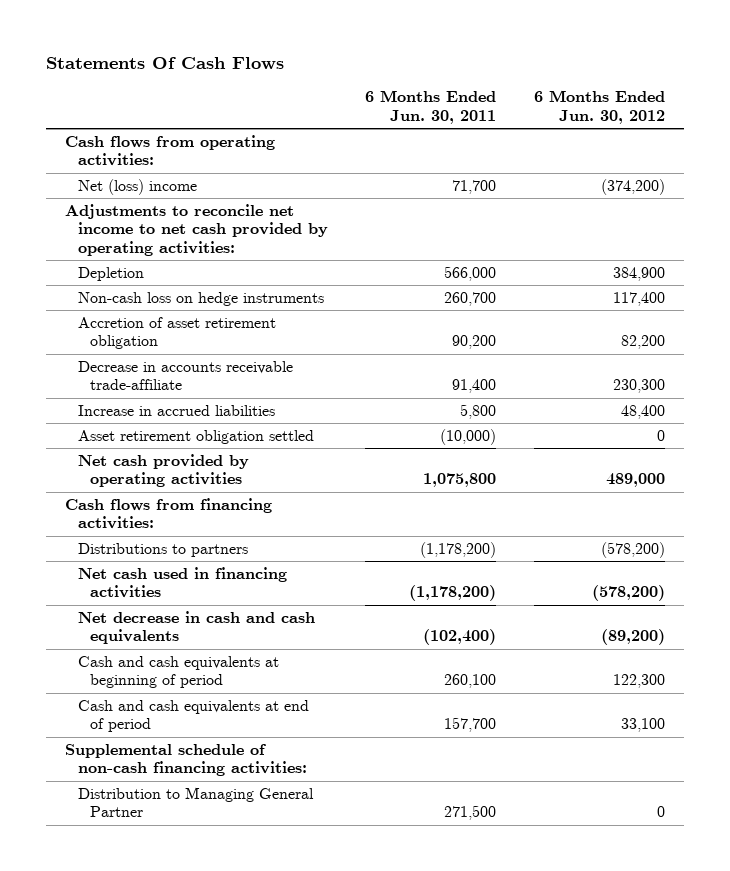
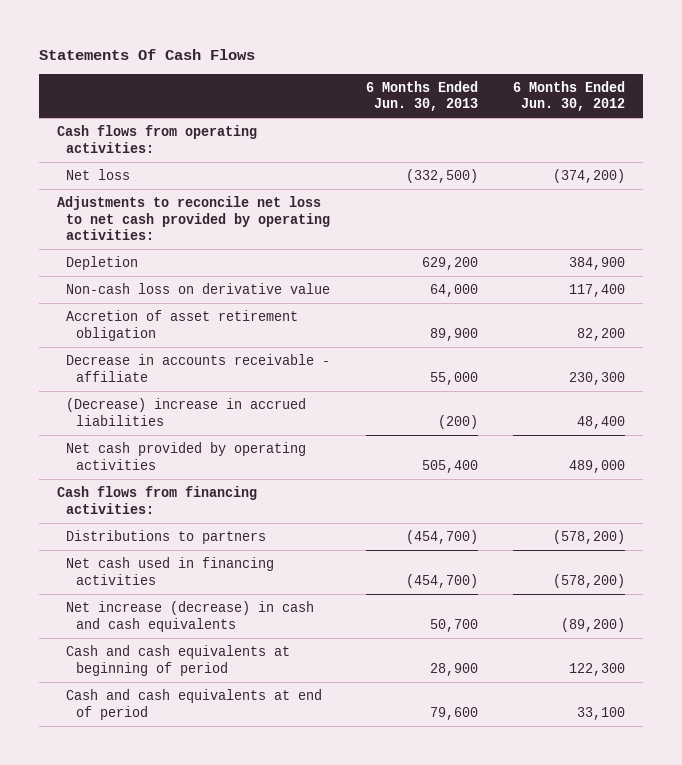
- | 6 Months Ended Jun. 30, 2011 | 6 Months Ended Jun. 30, 2012
+ | 6 Months Ended Jun. 30, 2013 | 6 Months Ended Jun. 30, 2012
- Net (loss) income | 71,700 | (374,200)
- Adjustments to reconcile net income to net cash provided by operating activities:
+ Net loss | (332,500) | (374,200)
+ Adjustments to reconcile net loss to net cash provided by operating activities:
- Non-cash loss on hedge instruments | 260,700 | 117,400
+ Non-cash loss on derivative value | 64,000 | 117,400
- Decrease in accounts receivable trade-affiliate | 91,400 | 230,300
- Increase in accrued liabilities | 5,800 | 48,400
- Asset retirement obligation settled | (10,000) | 0
+ Decrease in accounts receivable - affiliate | 55,000 | 230,300
+ (Decrease) increase in accrued liabilities | (200) | 48,400
- Net decrease in cash and cash equivalents | (102,400) | (89,200)
+ Net increase (decrease) in cash and cash equivalents | 50,700 | (89,200)
- Supplemental schedule of non-cash financing activities:
- Distribution to Managing General Partner | 271,500 | 0

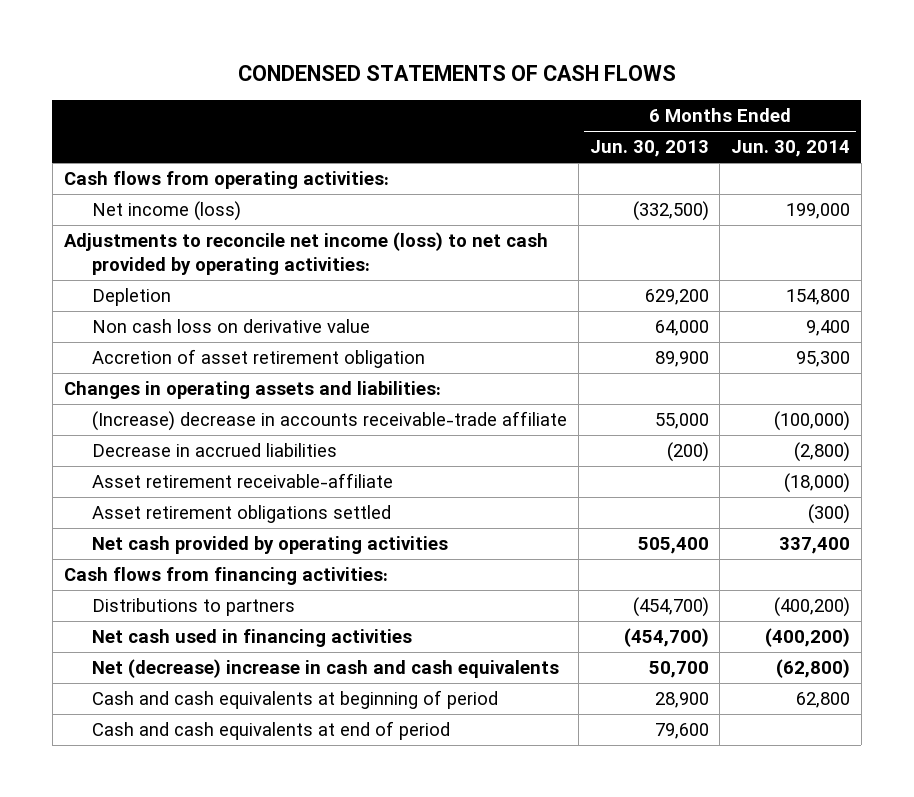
- Statements Of Cash Flows
+ CONDENSED STATEMENTS OF CASH FLOWS
- | 6 Months Ended Jun. 30, 2013 | 6 Months Ended Jun. 30, 2012
+ | 6 Months Ended Jun. 30, 2013 | 6 Months Ended Jun. 30, 2014
- Net loss | (332,500) | (374,200)
- Adjustments to reconcile net loss to net cash provided by operating activities:
+ Net income (loss) | (332,500) | 199,000
+ Adjustments to reconcile net income (loss) to net cash provided by operating activities:
- Non-cash loss on derivative value | 64,000 | 117,400
+ Non cash loss on derivative value | 64,000 | 9,400
- Decrease in accounts receivable - affiliate | 55,000 | 230,300
- (Decrease) increase in accrued liabilities | (200) | 48,400
+ Changes in operating assets and liabilities:
+ (Increase) decrease in accounts receivable-trade affiliate | 55,000 | (100,000)
+ Decrease in accrued liabilities | (200) | (2,800)
+ Asset retirement receivable-affiliate | | (18,000)
+ Asset retirement obligations settled | | (300)
- Net increase (decrease) in cash and cash equivalents | 50,700 | (89,200)
+ Net (decrease) increase in cash and cash equivalents | 50,700 | (62,800)

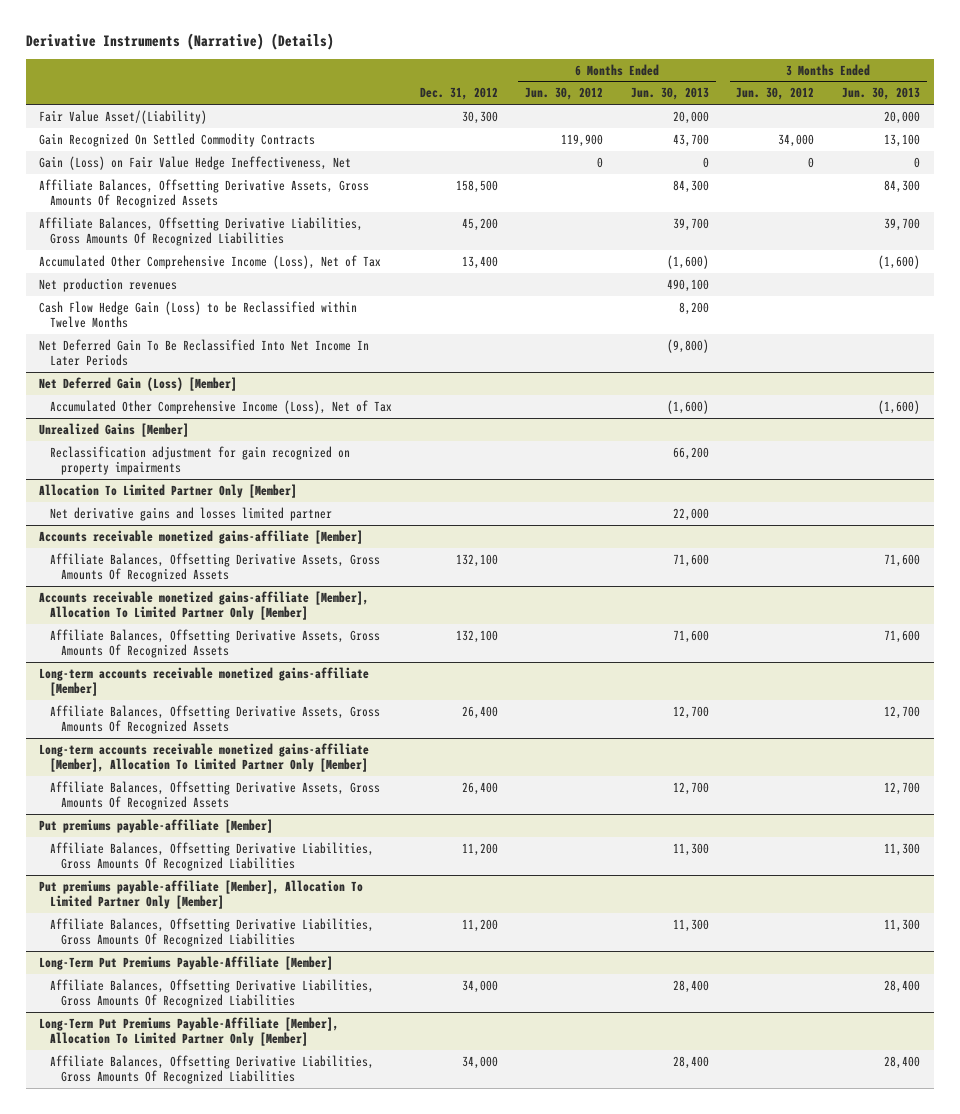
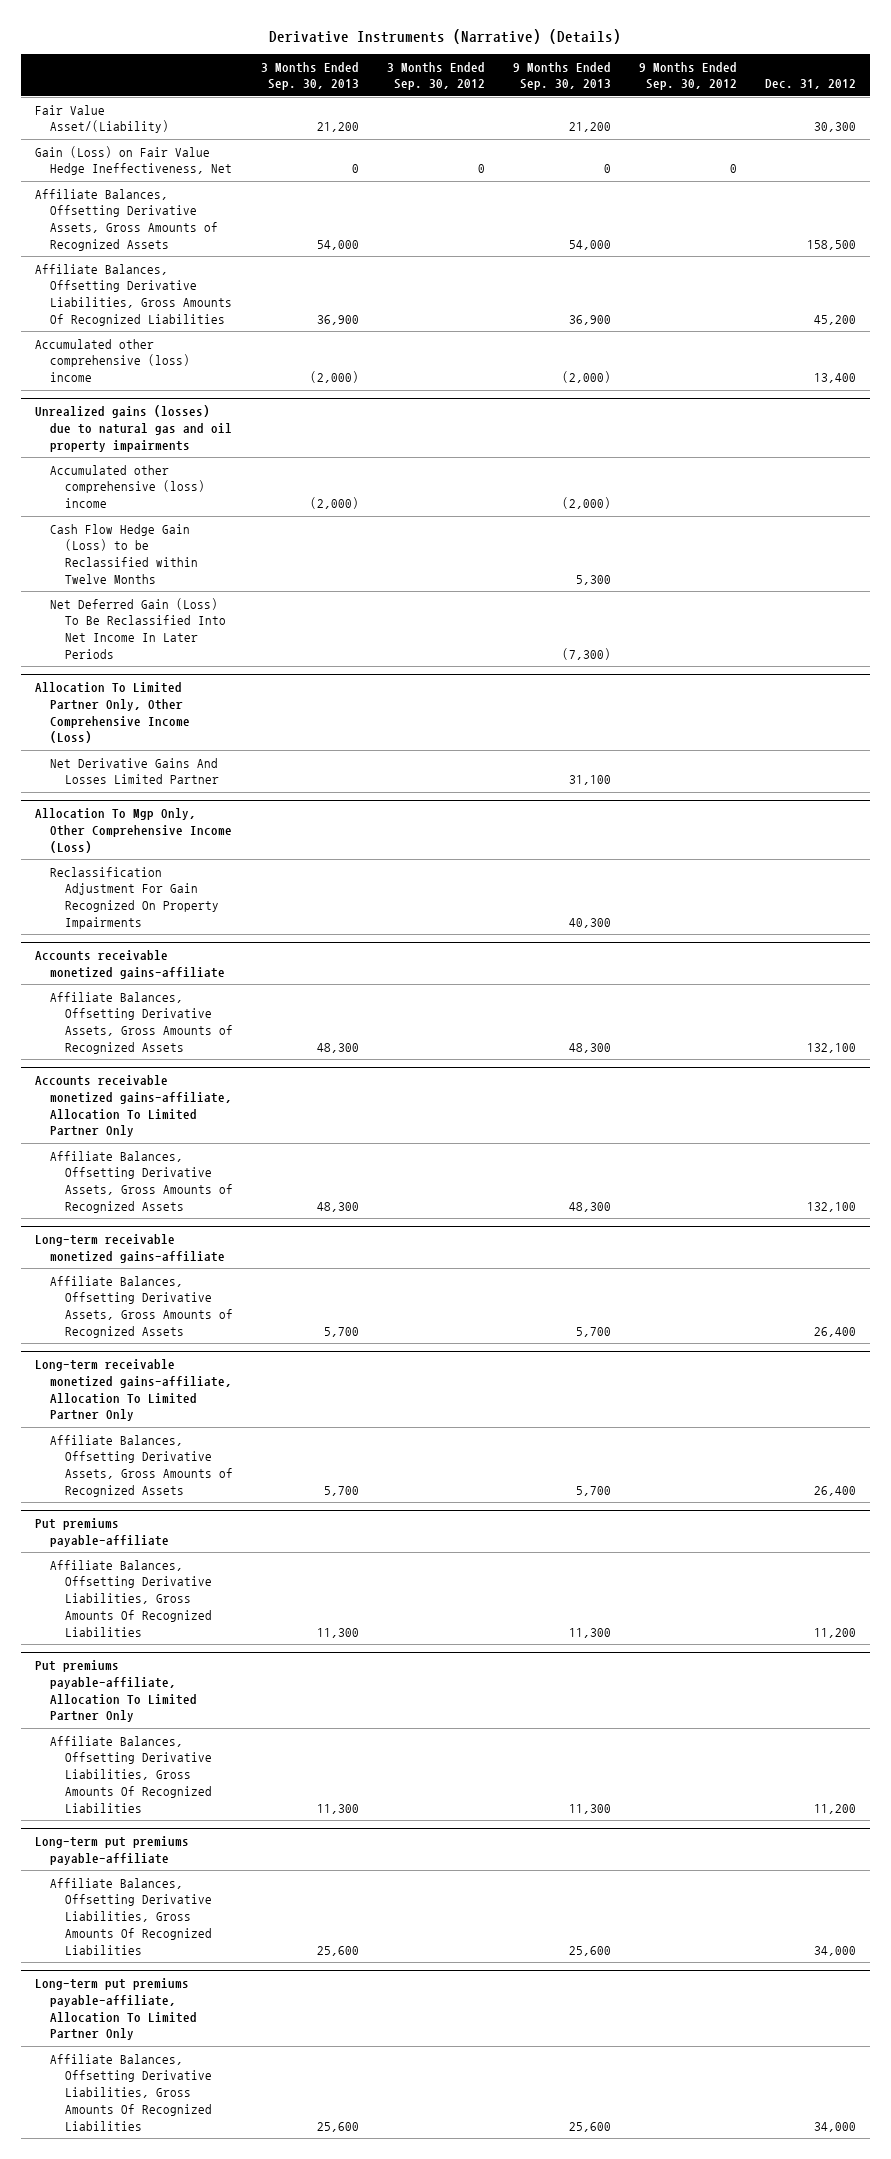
- | Dec. 31, 2012 | 6 Months Ended Jun. 30, 2012 | 6 Months Ended Jun. 30, 2013 | 3 Months Ended Jun. 30, 2012 | 3 Months Ended Jun. 30, 2013
+ | 3 Months Ended Sep. 30, 2013 | 3 Months Ended Sep. 30, 2012 | 9 Months Ended Sep. 30, 2013 | 9 Months Ended Sep. 30, 2012 | Dec. 31, 2012
- Gain Recognized On Settled Commodity Contracts | | 119,900 | 43,700 | 34,000 | 13,100
- Affiliate Balances, Offsetting Derivative Assets, Gross Amounts Of Recognized Assets | 158,500 | | 84,300 | | 84,300
+ Affiliate Balances, Offsetting Derivative Assets, Gross Amounts of Recognized Assets | 54,000 | | 54,000 | | 158,500
- Accumulated Other Comprehensive Income (Loss), Net of Tax | 13,400 | | (1,600) | | (1,600)
- Net production revenues | | | 490,100 | |
+ Accumulated other comprehensive (loss) income | (2,000) | | (2,000) | | 13,400
+ Unrealized gains (losses) due to natural gas and oil property impairments
+ Accumulated other comprehensive (loss) income | (2,000) | | (2,000) | |
- Net Deferred Gain To Be Reclassified Into Net Income In Later Periods | | | (9,800) | |
- Net Deferred Gain (Loss) [Member]
- Accumulated Other Comprehensive Income (Loss), Net of Tax | | | (1,600) | | (1,600)
- Unrealized Gains [Member]
- Reclassification adjustment for gain recognized on property impairments | | | 66,200 | |
- Allocation To Limited Partner Only [Member]
- Net derivative gains and losses limited partner | | | 22,000 | |
- Accounts receivable monetized gains-affiliate [Member]
- Affiliate Balances, Offsetting Derivative Assets, Gross Amounts Of Recognized Assets | 132,100 | | 71,600 | | 71,600
- Accounts receivable monetized gains-affiliate [Member], Allocation To Limited Partner Only [Member]
- Affiliate Balances, Offsetting Derivative Assets, Gross Amounts Of Recognized Assets | 132,100 | | 71,600 | | 71,600
- Long-term accounts receivable monetized gains-affiliate [Member]
- Affiliate Balances, Offsetting Derivative Assets, Gross Amounts Of Recognized Assets | 26,400 | | 12,700 | | 12,700
- Long-term accounts receivable monetized gains-affiliate [Member], Allocation To Limited Partner Only [Member]
- Affiliate Balances, Offsetting Derivative Assets, Gross Amounts Of Recognized Assets | 26,400 | | 12,700 | | 12,700
- Put premiums payable-affiliate [Member]
+ Net Deferred Gain (Loss) To Be Reclassified Into Net Income In Later Periods | | | (7,300) | |
+ Allocation To Limited Partner Only, Other Comprehensive Income (Loss)
+ Net Derivative Gains And Losses Limited Partner | | | 31,100 | |
+ Allocation To Mgp Only, Other Comprehensive Income (Loss)
+ Reclassification Adjustment For Gain Recognized On Property Impairments | | | 40,300 | |
+ Accounts receivable monetized gains-affiliate
+ Affiliate Balances, Offsetting Derivative Assets, Gross Amounts of Recognized Assets | 48,300 | | 48,300 | | 132,100
+ Accounts receivable monetized gains-affiliate, Allocation To Limited Partner Only
+ Affiliate Balances, Offsetting Derivative Assets, Gross Amounts of Recognized Assets | 48,300 | | 48,300 | | 132,100
+ Long-term receivable monetized gains-affiliate
+ Affiliate Balances, Offsetting Derivative Assets, Gross Amounts of Recognized Assets | 5,700 | | 5,700 | | 26,400
+ Long-term receivable monetized gains-affiliate, Allocation To Limited Partner Only
+ Affiliate Balances, Offsetting Derivative Assets, Gross Amounts of Recognized Assets | 5,700 | | 5,700 | | 26,400
+ Put premiums payable-affiliate
- Put premiums payable-affiliate [Member], Allocation To Limited Partner Only [Member]
+ Put premiums payable-affiliate, Allocation To Limited Partner Only
- Long-Term Put Premiums Payable-Affiliate [Member]
+ Long-term put premiums payable-affiliate
- Long-Term Put Premiums Payable-Affiliate [Member], Allocation To Limited Partner Only [Member]
+ Long-term put premiums payable-affiliate, Allocation To Limited Partner Only

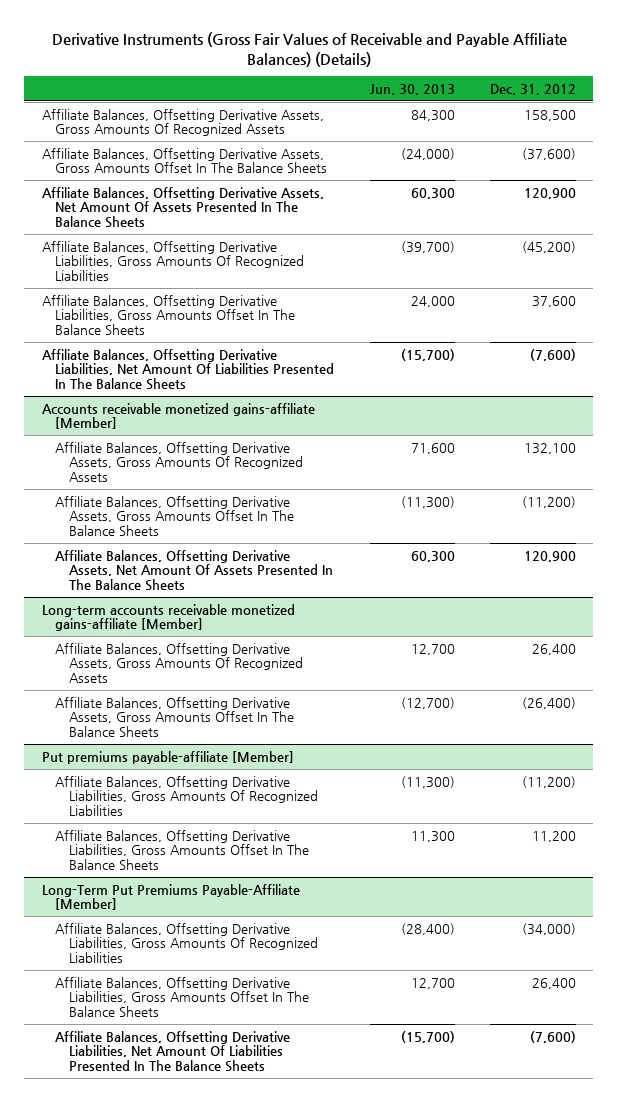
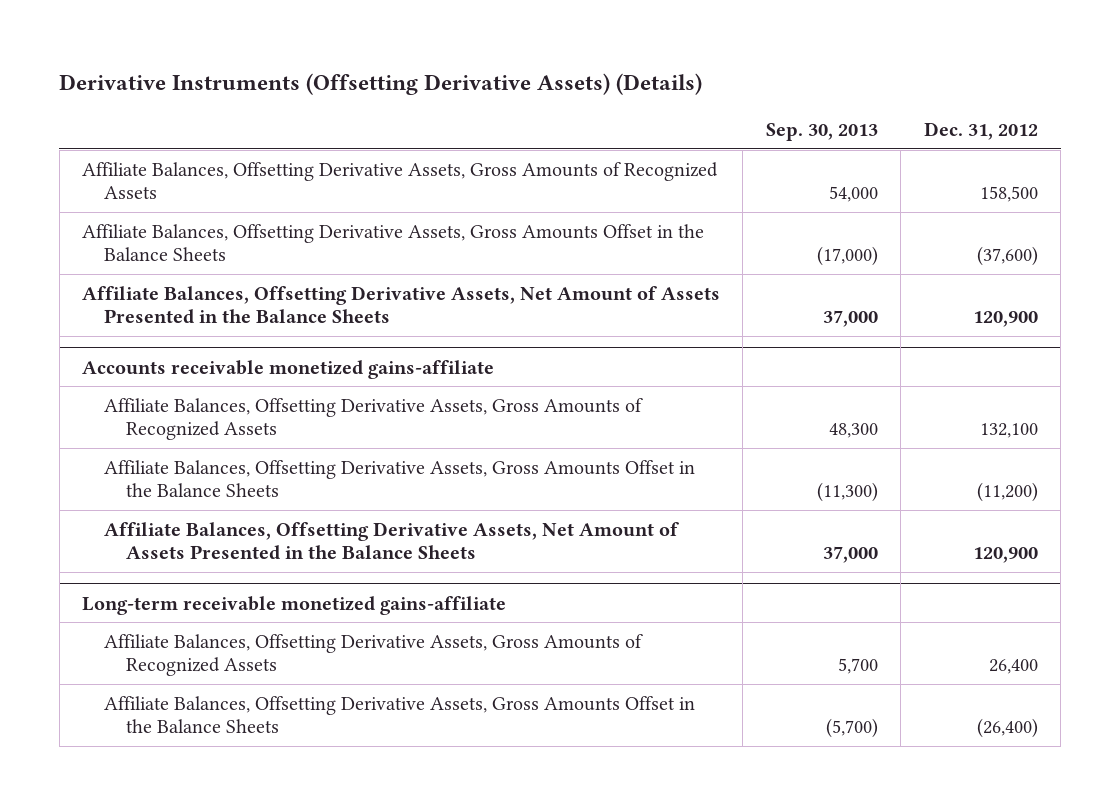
- Derivative Instruments (Gross Fair Values of Receivable and Payable Affiliate Balances) (Details)
+ Derivative Instruments (Offsetting Derivative Assets) (Details)
- | Jun. 30, 2013 | Dec. 31, 2012
+ | Sep. 30, 2013 | Dec. 31, 2012
- Affiliate Balances, Offsetting Derivative Assets, Gross Amounts Of Recognized Assets | 84,300 | 158,500
- Affiliate Balances, Offsetting Derivative Assets, Gross Amounts Offset In The Balance Sheets | (24,000) | (37,600)
- Affiliate Balances, Offsetting Derivative Assets, Net Amount Of Assets Presented In The Balance Sheets | 60,300 | 120,900
- Affiliate Balances, Offsetting Derivative Liabilities, Gross Amounts Of Recognized Liabilities | (39,700) | (45,200)
- Affiliate Balances, Offsetting Derivative Liabilities, Gross Amounts Offset In The Balance Sheets | 24,000 | 37,600
- Affiliate Balances, Offsetting Derivative Liabilities, Net Amount Of Liabilities Presented In The Balance Sheets | (15,700) | (7,600)
- Accounts receivable monetized gains-affiliate [Member]
- Affiliate Balances, Offsetting Derivative Assets, Gross Amounts Of Recognized Assets | 71,600 | 132,100
- Affiliate Balances, Offsetting Derivative Assets, Gross Amounts Offset In The Balance Sheets | (11,300) | (11,200)
- Affiliate Balances, Offsetting Derivative Assets, Net Amount Of Assets Presented In The Balance Sheets | 60,300 | 120,900
- Long-term accounts receivable monetized gains-affiliate [Member]
- Affiliate Balances, Offsetting Derivative Assets, Gross Amounts Of Recognized Assets | 12,700 | 26,400
- Affiliate Balances, Offsetting Derivative Assets, Gross Amounts Offset In The Balance Sheets | (12,700) | (26,400)
- Put premiums payable-affiliate [Member]
- Affiliate Balances, Offsetting Derivative Liabilities, Gross Amounts Of Recognized Liabilities | (11,300) | (11,200)
- Affiliate Balances, Offsetting Derivative Liabilities, Gross Amounts Offset In The Balance Sheets | 11,300 | 11,200
- Long-Term Put Premiums Payable-Affiliate [Member]
- Affiliate Balances, Offsetting Derivative Liabilities, Gross Amounts Of Recognized Liabilities | (28,400) | (34,000)
- Affiliate Balances, Offsetting Derivative Liabilities, Gross Amounts Offset In The Balance Sheets | 12,700 | 26,400
- Affiliate Balances, Offsetting Derivative Liabilities, Net Amount Of Liabilities Presented In The Balance Sheets | (15,700) | (7,600)
+ Affiliate Balances, Offsetting Derivative Assets, Gross Amounts of Recognized Assets | 54,000 | 158,500
+ Affiliate Balances, Offsetting Derivative Assets, Gross Amounts Offset in the Balance Sheets | (17,000) | (37,600)
+ Affiliate Balances, Offsetting Derivative Assets, Net Amount of Assets Presented in the Balance Sheets | 37,000 | 120,900
+ Accounts receivable monetized gains-affiliate
+ Affiliate Balances, Offsetting Derivative Assets, Gross Amounts of Recognized Assets | 48,300 | 132,100
+ Affiliate Balances, Offsetting Derivative Assets, Gross Amounts Offset in the Balance Sheets | (11,300) | (11,200)
+ Affiliate Balances, Offsetting Derivative Assets, Net Amount of Assets Presented in the Balance Sheets | 37,000 | 120,900
+ Long-term receivable monetized gains-affiliate
+ Affiliate Balances, Offsetting Derivative Assets, Gross Amounts of Recognized Assets | 5,700 | 26,400
+ Affiliate Balances, Offsetting Derivative Assets, Gross Amounts Offset in the Balance Sheets | (5,700) | (26,400)

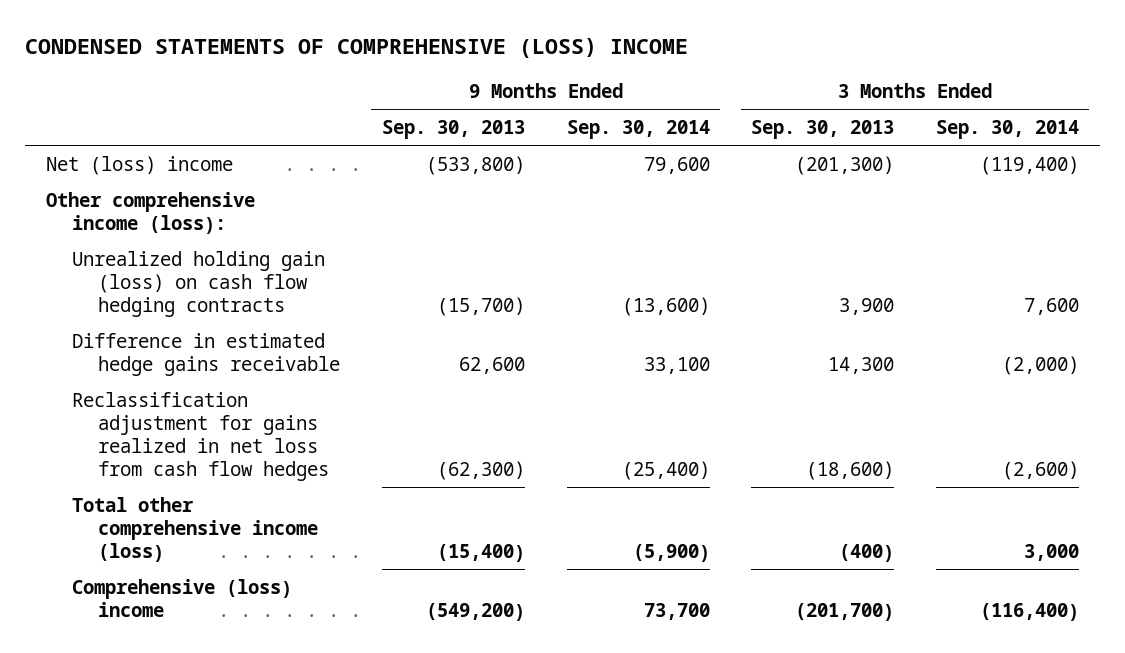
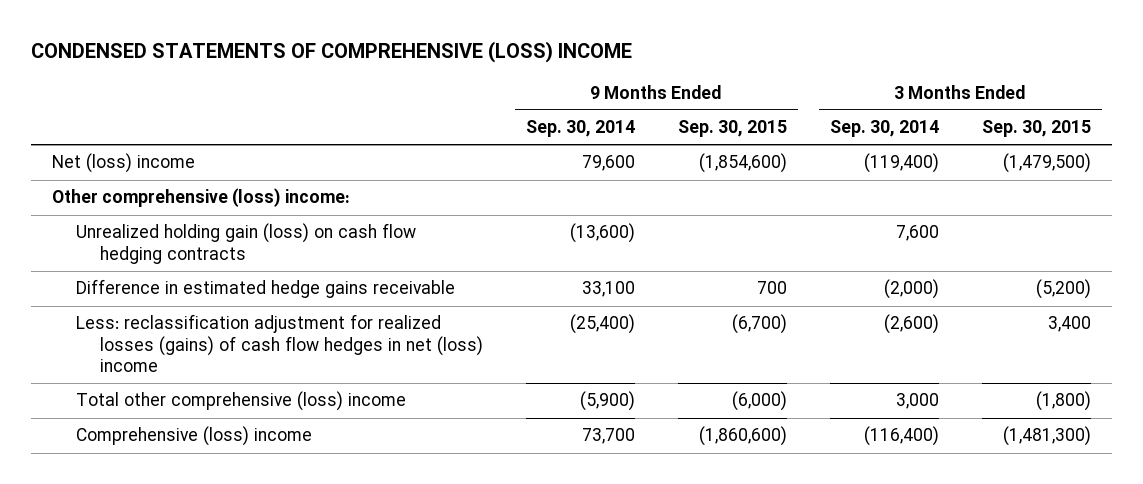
- | 9 Months Ended Sep. 30, 2013 | 9 Months Ended Sep. 30, 2014 | 3 Months Ended Sep. 30, 2013 | 3 Months Ended Sep. 30, 2014
+ | 9 Months Ended Sep. 30, 2014 | 9 Months Ended Sep. 30, 2015 | 3 Months Ended Sep. 30, 2014 | 3 Months Ended Sep. 30, 2015
- Other comprehensive income (loss):
+ Other comprehensive (loss) income:
- Reclassification adjustment for gains realized in net loss from cash flow hedges | (62,300) | (25,400) | (18,600) | (2,600)
- Total other comprehensive income (loss) | (15,400) | (5,900) | (400) | 3,000
+ Less: reclassification adjustment for realized losses (gains) of cash flow hedges in net (loss) income | (25,400) | (6,700) | (2,600) | 3,400
+ Total other comprehensive (loss) income | (5,900) | (6,000) | 3,000 | (1,800)

